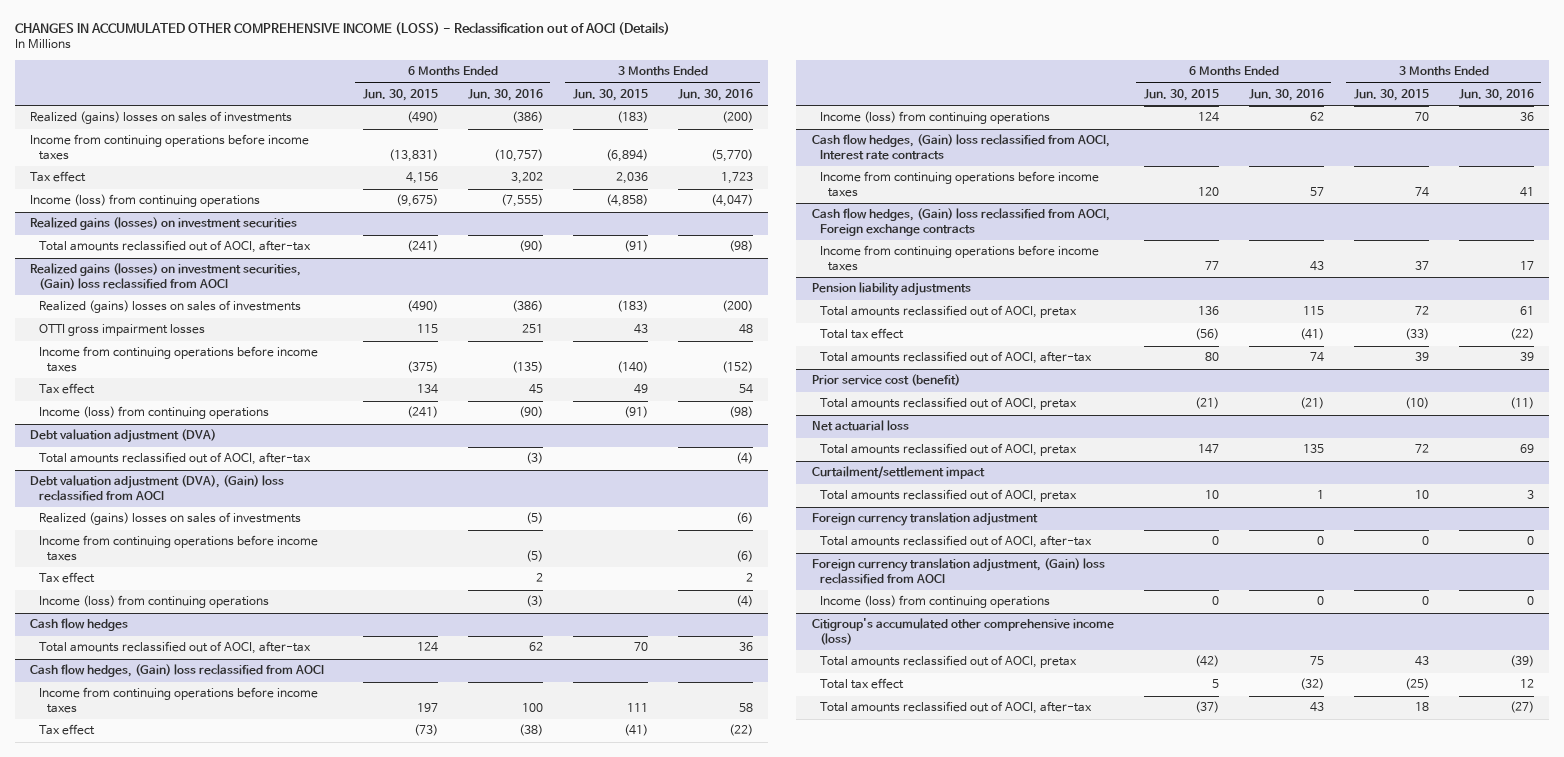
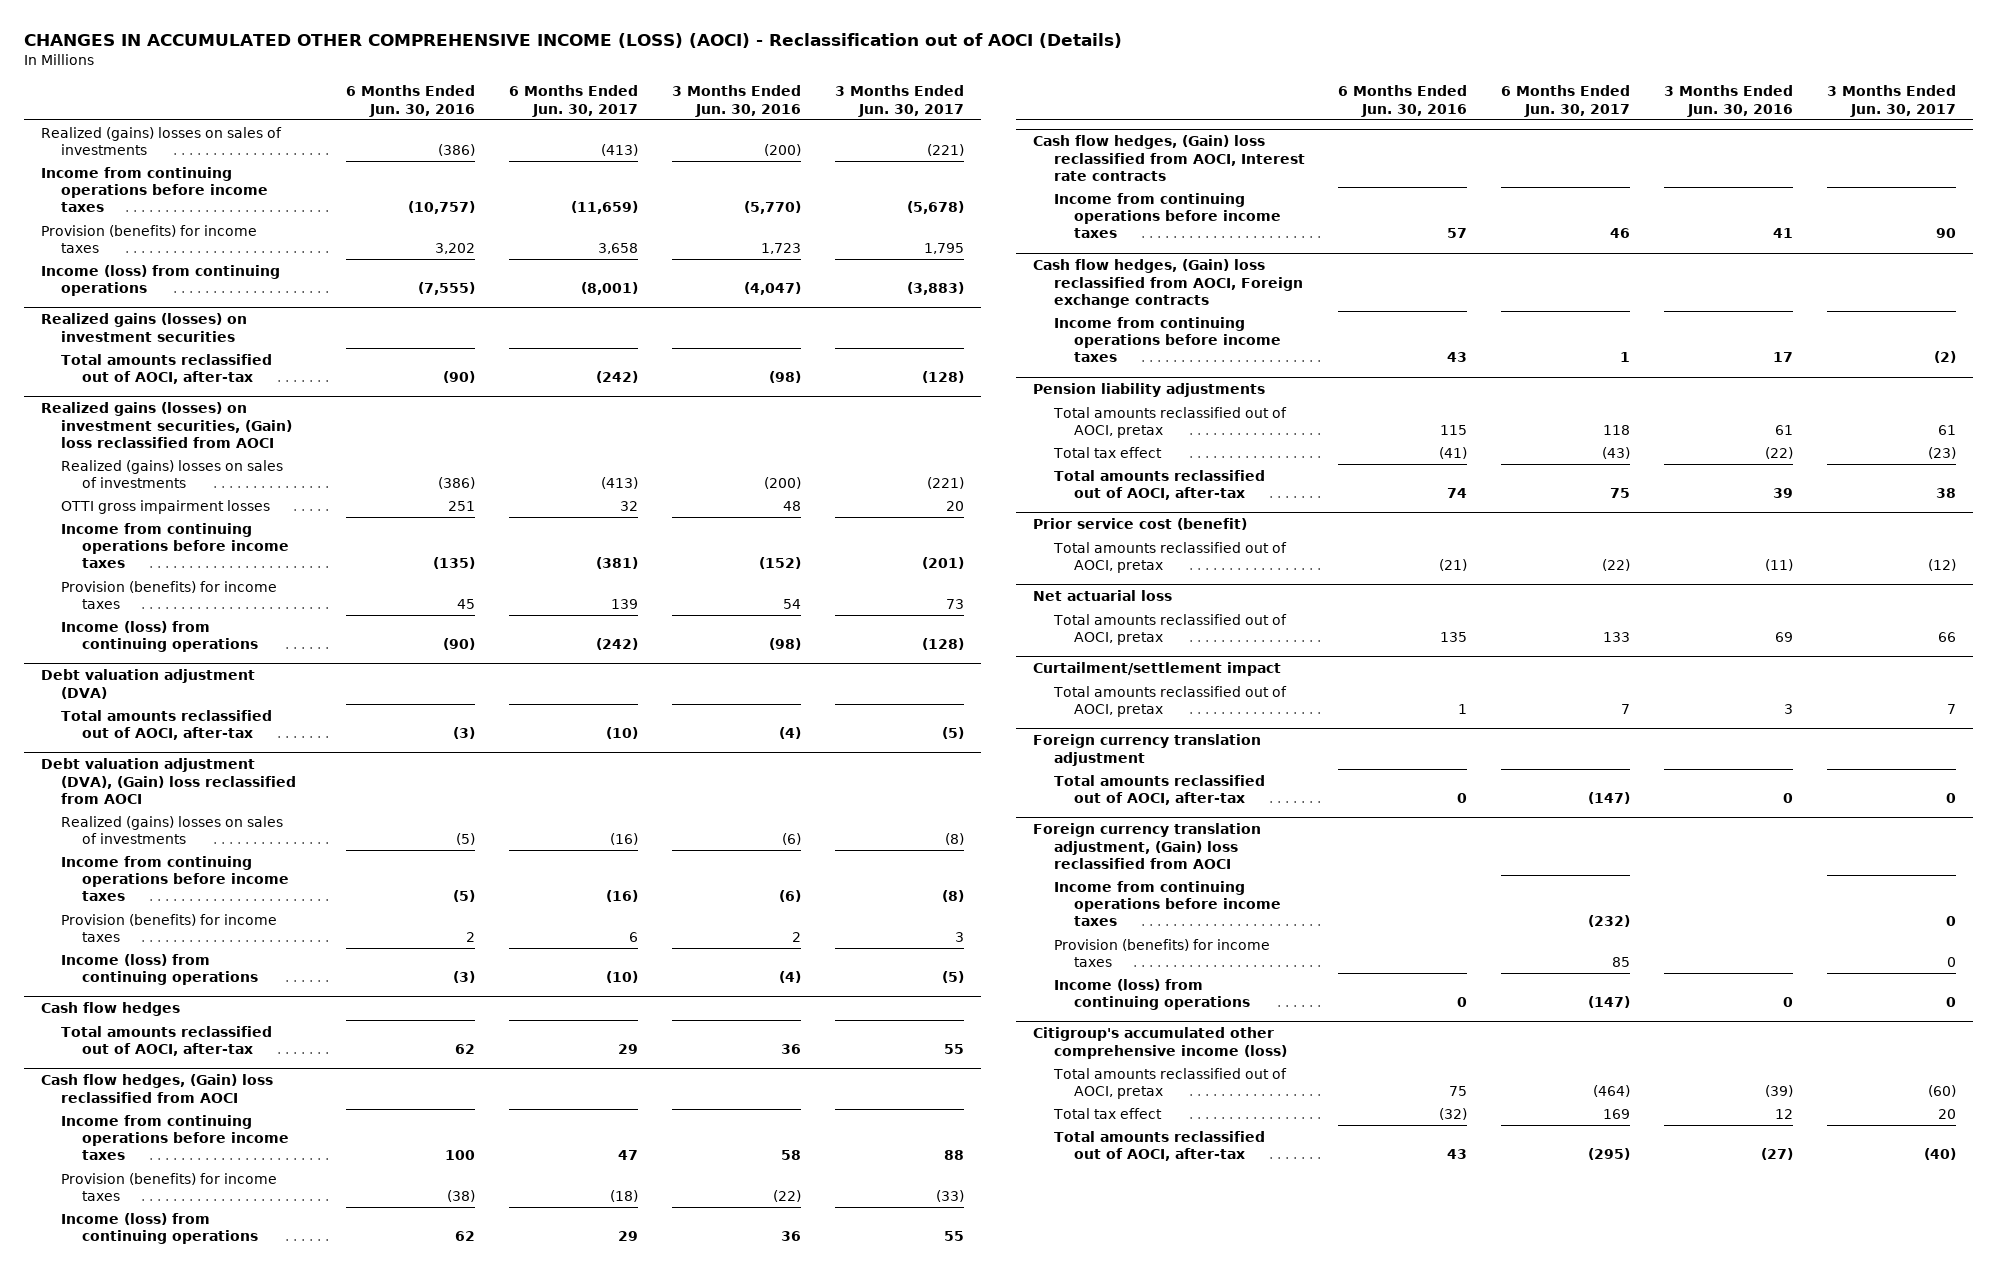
- CHANGES IN ACCUMULATED OTHER COMPREHENSIVE INCOME (LOSS) - Reclassification out of AOCI (Details)
+ CHANGES IN ACCUMULATED OTHER COMPREHENSIVE INCOME (LOSS) (AOCI) - Reclassification out of AOCI (Details)
- | 6 Months Ended Jun. 30, 2015 | 6 Months Ended Jun. 30, 2016 | 3 Months Ended Jun. 30, 2015 | 3 Months Ended Jun. 30, 2016
+ | 6 Months Ended Jun. 30, 2016 | 6 Months Ended Jun. 30, 2017 | 3 Months Ended Jun. 30, 2016 | 3 Months Ended Jun. 30, 2017
- Tax effect | 4,156 | 3,202 | 2,036 | 1,723
+ Provision (benefits) for income taxes | 3,202 | 3,658 | 1,723 | 1,795
@ Realized gains (losses) on investment securities, (Gain) loss reclassified from AOCI
- Tax effect | 134 | 45 | 49 | 54
+ Provision (benefits) for income taxes | 45 | 139 | 54 | 73
@ Debt valuation adjustment (DVA), (Gain) loss reclassified from AOCI
- Tax effect | | 2 | | 2
+ Provision (benefits) for income taxes | 2 | 6 | 2 | 3
@ Cash flow hedges, (Gain) loss reclassified from AOCI
- Tax effect | (73) | (38) | (41) | (22)
+ Provision (benefits) for income taxes | (38) | (18) | (22) | (33)
@ Foreign currency translation adjustment, (Gain) loss reclassified from AOCI
+ Income from continuing operations before income taxes | | (232) | | 0
+ Provision (benefits) for income taxes | | 85 | | 0

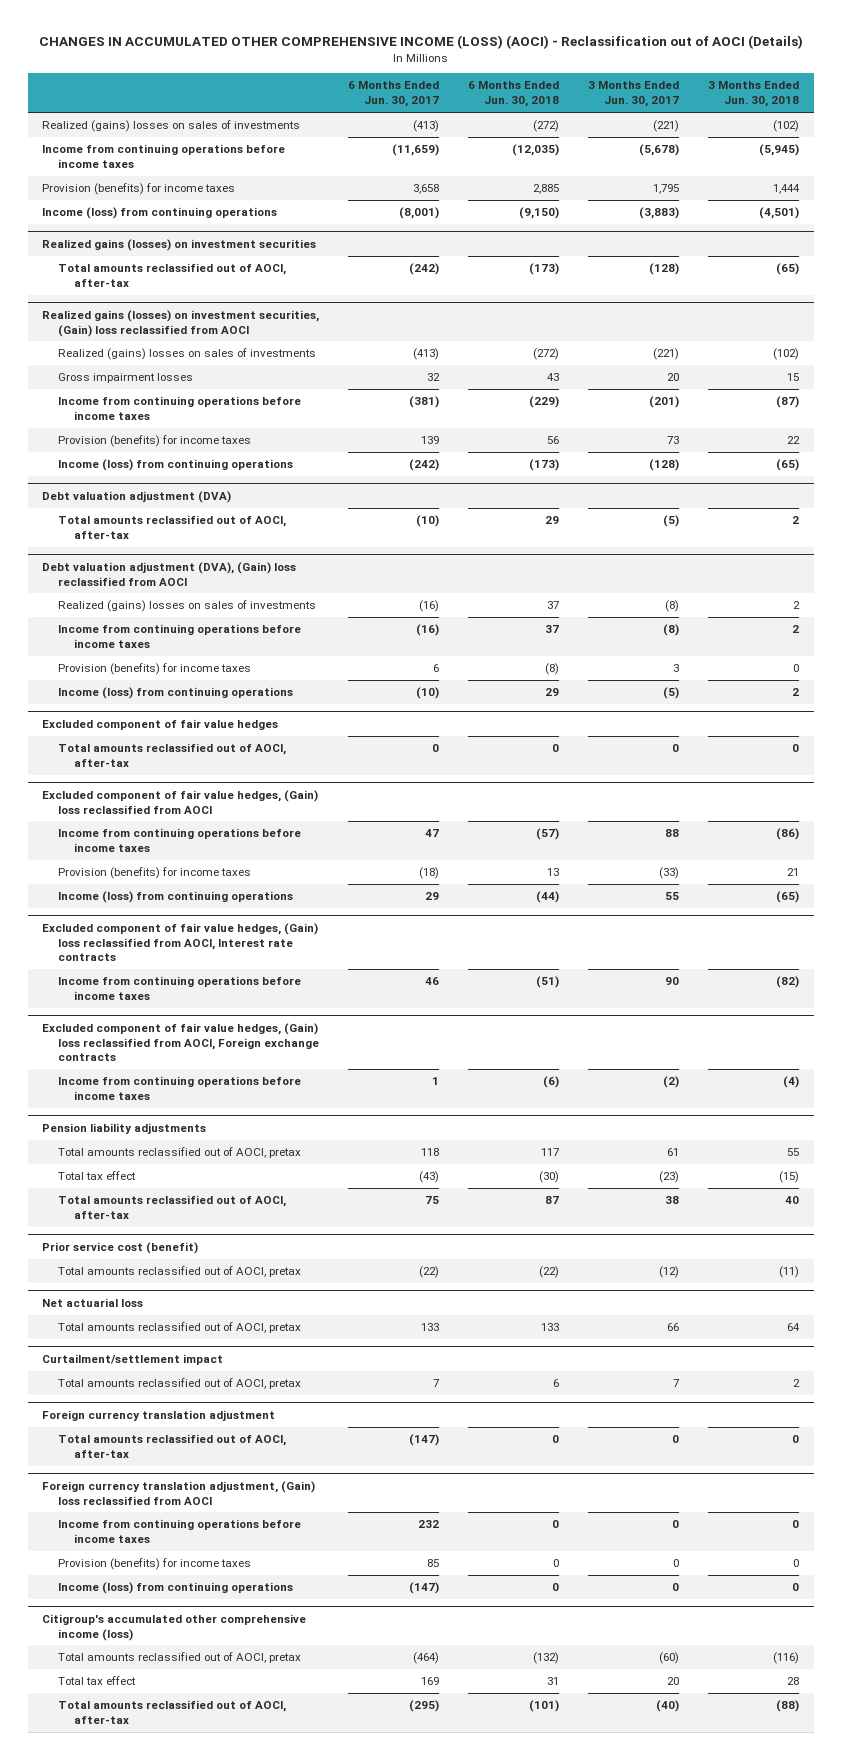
- | 6 Months Ended Jun. 30, 2016 | 6 Months Ended Jun. 30, 2017 | 3 Months Ended Jun. 30, 2016 | 3 Months Ended Jun. 30, 2017
+ | 6 Months Ended Jun. 30, 2017 | 6 Months Ended Jun. 30, 2018 | 3 Months Ended Jun. 30, 2017 | 3 Months Ended Jun. 30, 2018
@ Realized gains (losses) on investment securities, (Gain) loss reclassified from AOCI
- OTTI gross impairment losses | 251 | 32 | 48 | 20
+ Gross impairment losses | 32 | 43 | 20 | 15
- Cash flow hedges
- Total amounts reclassified out of AOCI, after-tax | 62 | 29 | 36 | 55
- Cash flow hedges, (Gain) loss reclassified from AOCI
+ Excluded component of fair value hedges
+ Total amounts reclassified out of AOCI, after-tax | 0 | 0 | 0 | 0
+ Excluded component of fair value hedges, (Gain) loss reclassified from AOCI
- Cash flow hedges, (Gain) loss reclassified from AOCI, Interest rate contracts
+ Excluded component of fair value hedges, (Gain) loss reclassified from AOCI, Interest rate contracts
- Cash flow hedges, (Gain) loss reclassified from AOCI, Foreign exchange contracts
+ Excluded component of fair value hedges, (Gain) loss reclassified from AOCI, Foreign exchange contracts
@ Foreign currency translation adjustment, (Gain) loss reclassified from AOCI
- Income from continuing operations before income taxes | | (232) | | 0
+ Income from continuing operations before income taxes | 232 | 0 | 0 | 0

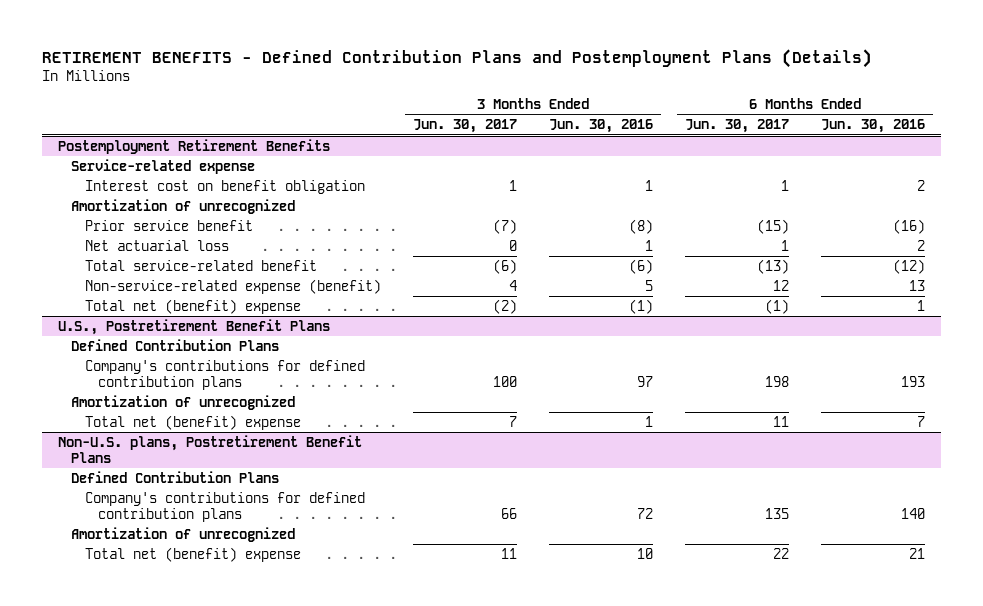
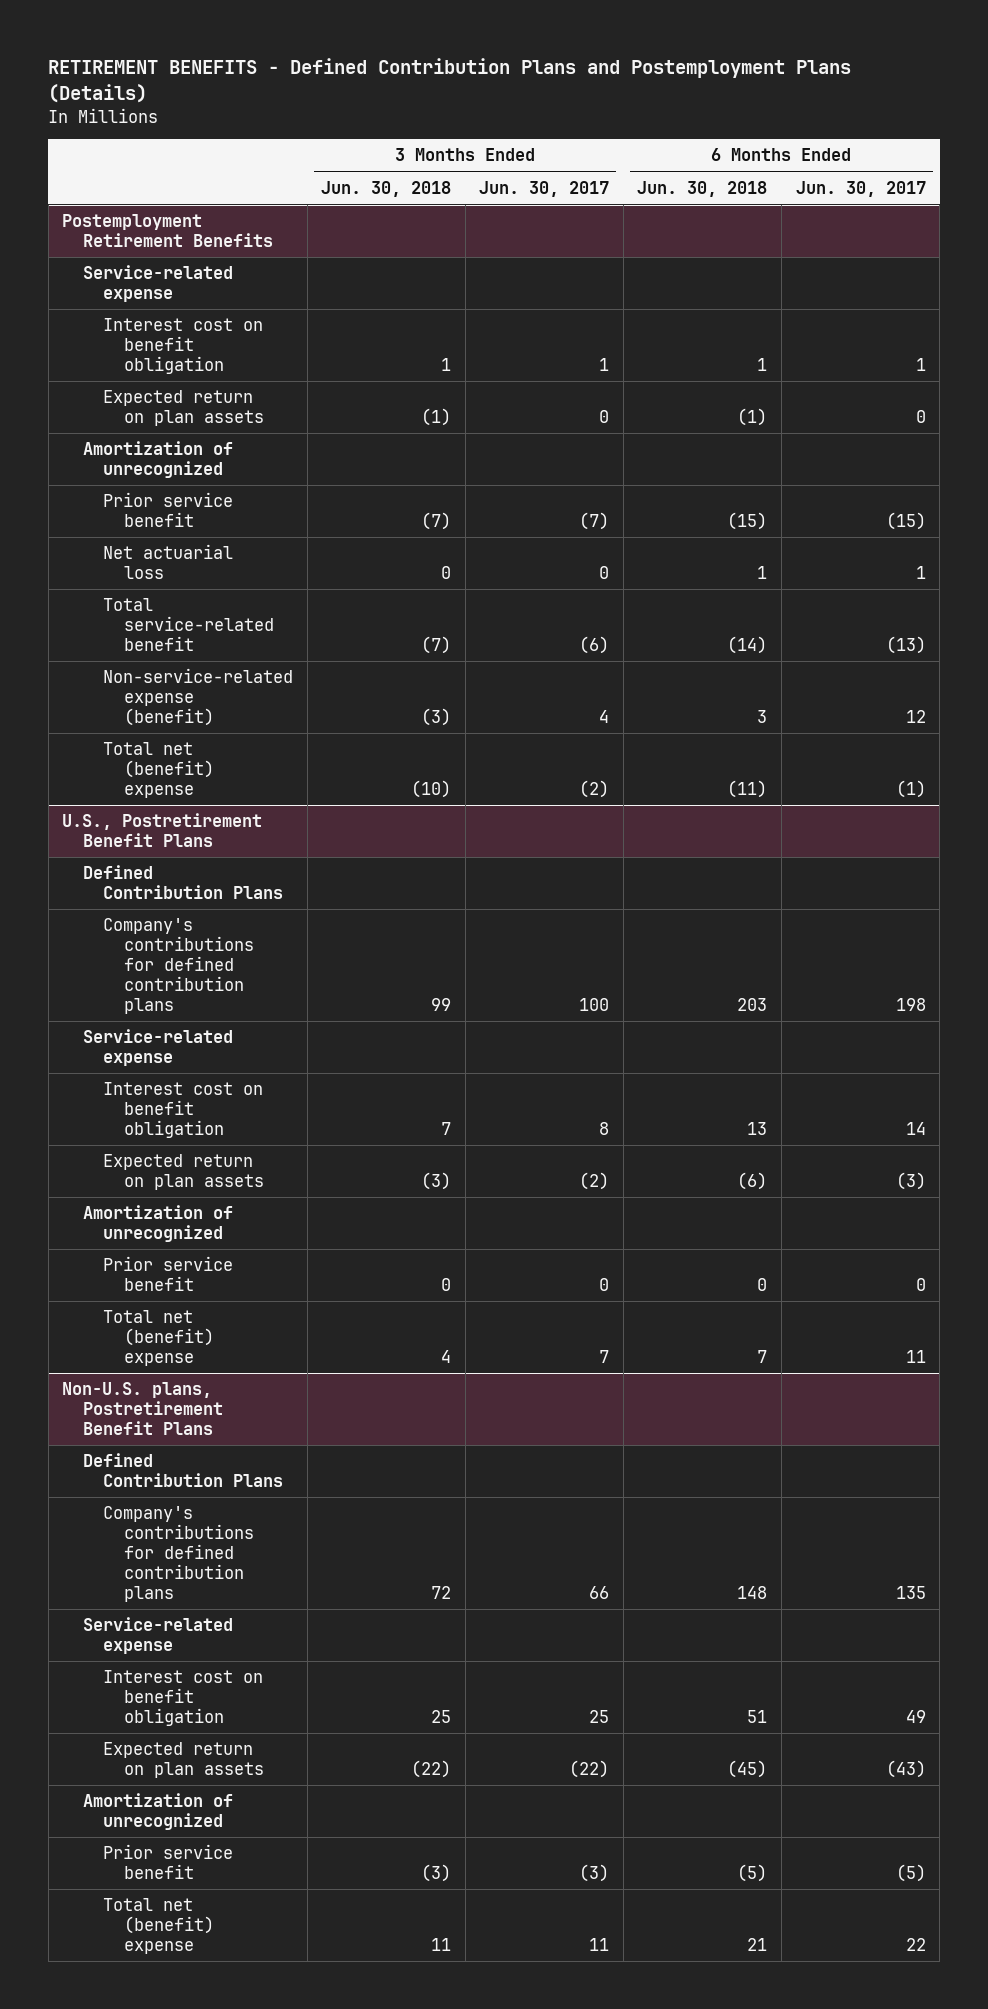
- | 3 Months Ended Jun. 30, 2017 | 3 Months Ended Jun. 30, 2016 | 6 Months Ended Jun. 30, 2017 | 6 Months Ended Jun. 30, 2016
+ | 3 Months Ended Jun. 30, 2018 | 3 Months Ended Jun. 30, 2017 | 6 Months Ended Jun. 30, 2018 | 6 Months Ended Jun. 30, 2017
@ Postemployment Retirement Benefits
+ Expected return on plan assets | (1) | 0 | (1) | 0
@ U.S., Postretirement Benefit Plans
+ Service-related expense
+ Interest cost on benefit obligation | 7 | 8 | 13 | 14
+ Expected return on plan assets | (3) | (2) | (6) | (3)
+ Prior service benefit | 0 | 0 | 0 | 0
@ Non-U.S. plans, Postretirement Benefit Plans
+ Service-related expense
+ Interest cost on benefit obligation | 25 | 25 | 51 | 49
+ Expected return on plan assets | (22) | (22) | (45) | (43)
+ Prior service benefit | (3) | (3) | (5) | (5)

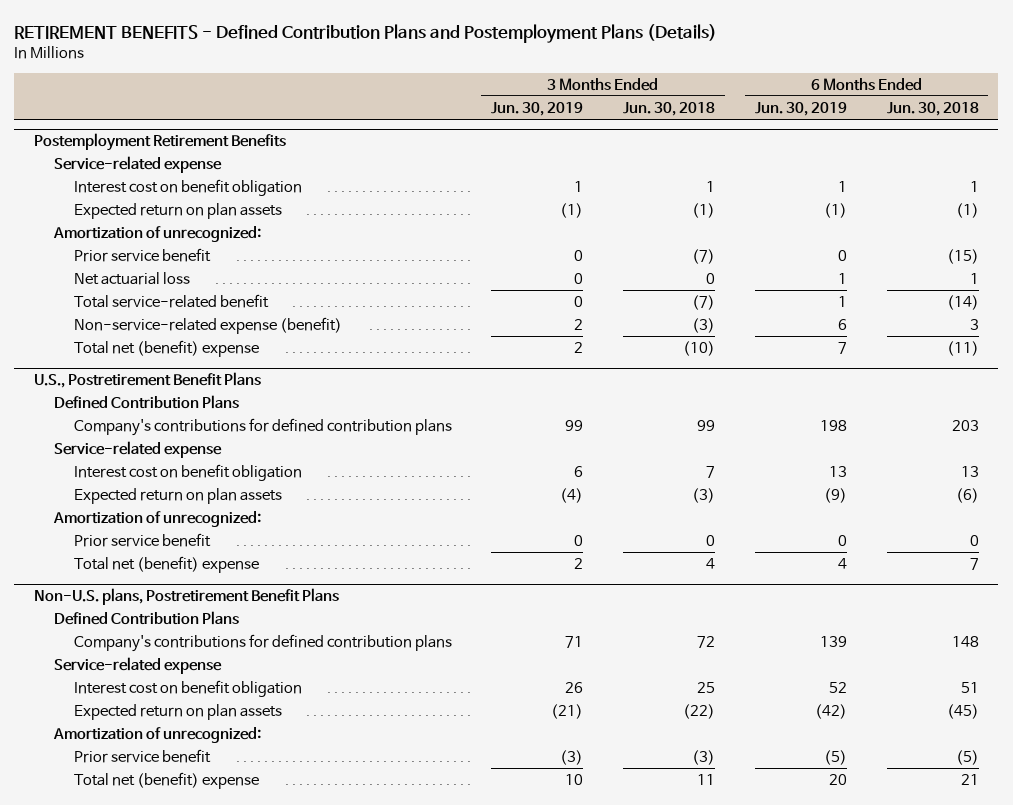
- | 3 Months Ended Jun. 30, 2018 | 3 Months Ended Jun. 30, 2017 | 6 Months Ended Jun. 30, 2018 | 6 Months Ended Jun. 30, 2017
+ | 3 Months Ended Jun. 30, 2019 | 3 Months Ended Jun. 30, 2018 | 6 Months Ended Jun. 30, 2019 | 6 Months Ended Jun. 30, 2018
@ Postemployment Retirement Benefits
- Amortization of unrecognized
+ Amortization of unrecognized:
@ U.S., Postretirement Benefit Plans
- Amortization of unrecognized
+ Amortization of unrecognized:
@ Non-U.S. plans, Postretirement Benefit Plans
- Amortization of unrecognized
+ Amortization of unrecognized:

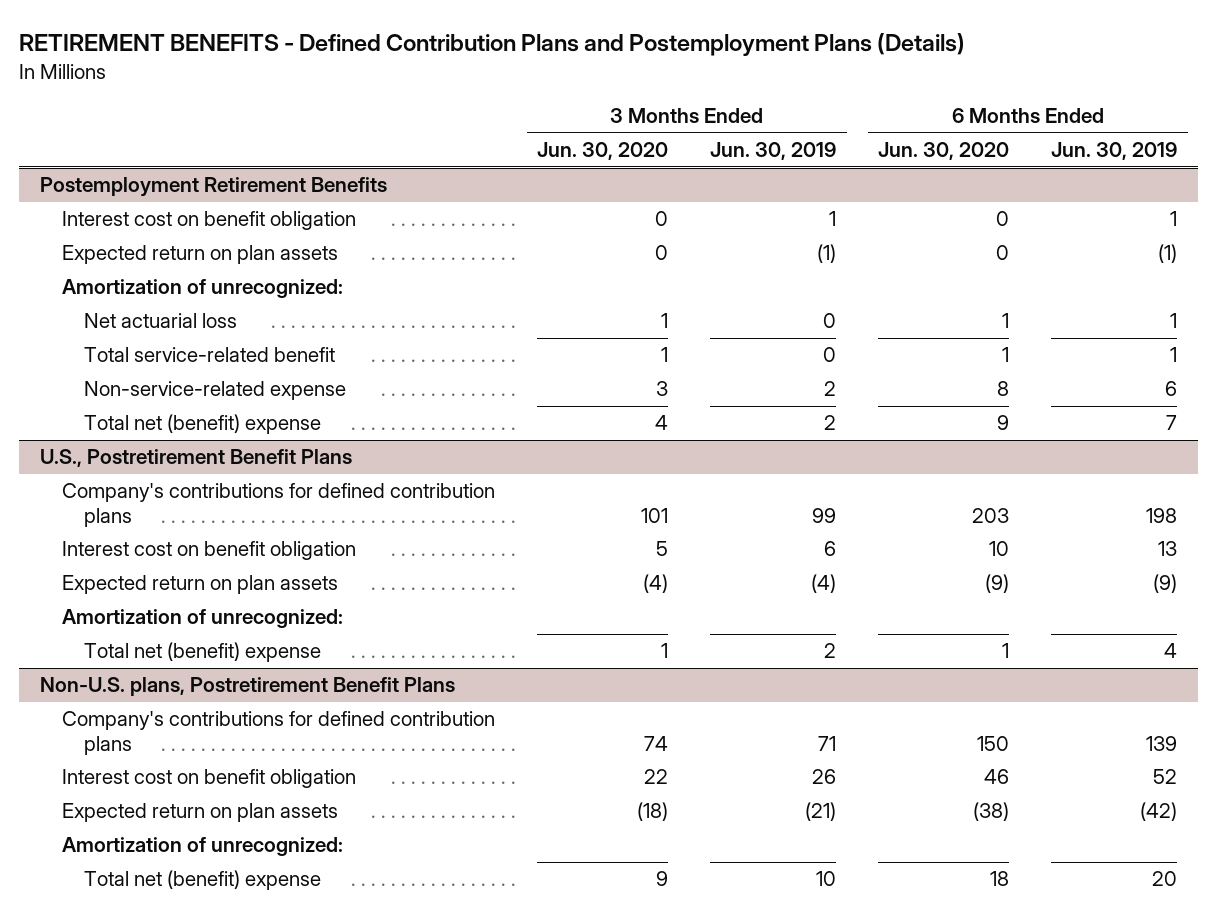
- | 3 Months Ended Jun. 30, 2019 | 3 Months Ended Jun. 30, 2018 | 6 Months Ended Jun. 30, 2019 | 6 Months Ended Jun. 30, 2018
+ | 3 Months Ended Jun. 30, 2020 | 3 Months Ended Jun. 30, 2019 | 6 Months Ended Jun. 30, 2020 | 6 Months Ended Jun. 30, 2019
@ Postemployment Retirement Benefits
- Service-related expense
- Prior service benefit | 0 | (7) | 0 | (15)
- Non-service-related expense (benefit) | 2 | (3) | 6 | 3
+ Non-service-related expense | 3 | 2 | 8 | 6
@ U.S., Postretirement Benefit Plans
- Defined Contribution Plans
- Service-related expense
- Prior service benefit | 0 | 0 | 0 | 0
@ Non-U.S. plans, Postretirement Benefit Plans
- Defined Contribution Plans
- Service-related expense
- Prior service benefit | (3) | (3) | (5) | (5)

